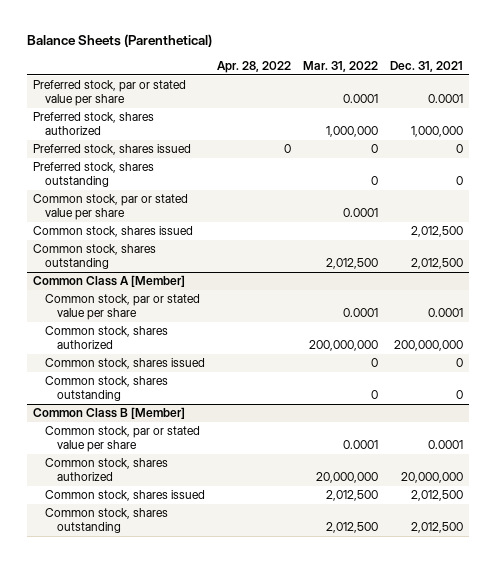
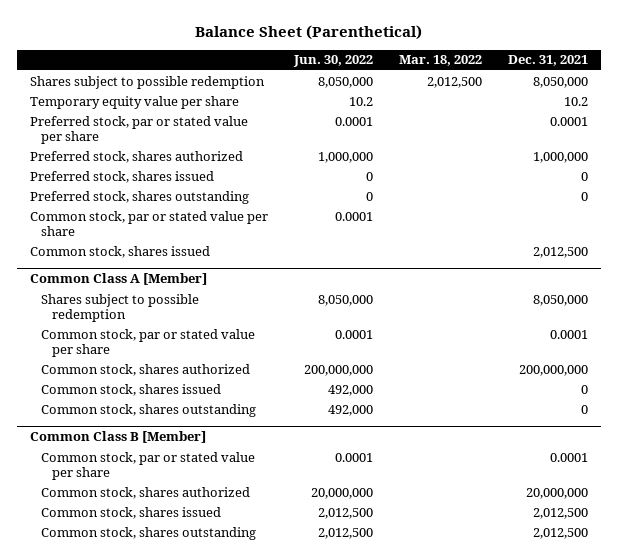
- Balance Sheets (Parenthetical)
+ Balance Sheet (Parenthetical)
- | Apr. 28, 2022 | Mar. 31, 2022 | Dec. 31, 2021
+ | Jun. 30, 2022 | Mar. 18, 2022 | Dec. 31, 2021
+ Shares subject to possible redemption | 8,050,000 | 2,012,500 | 8,050,000
+ Temporary equity value per share | 10.2 | | 10.2
- Common stock, shares outstanding | | 2,012,500 | 2,012,500
@ Common Class A [Member]
+ Shares subject to possible redemption | 8,050,000 | | 8,050,000

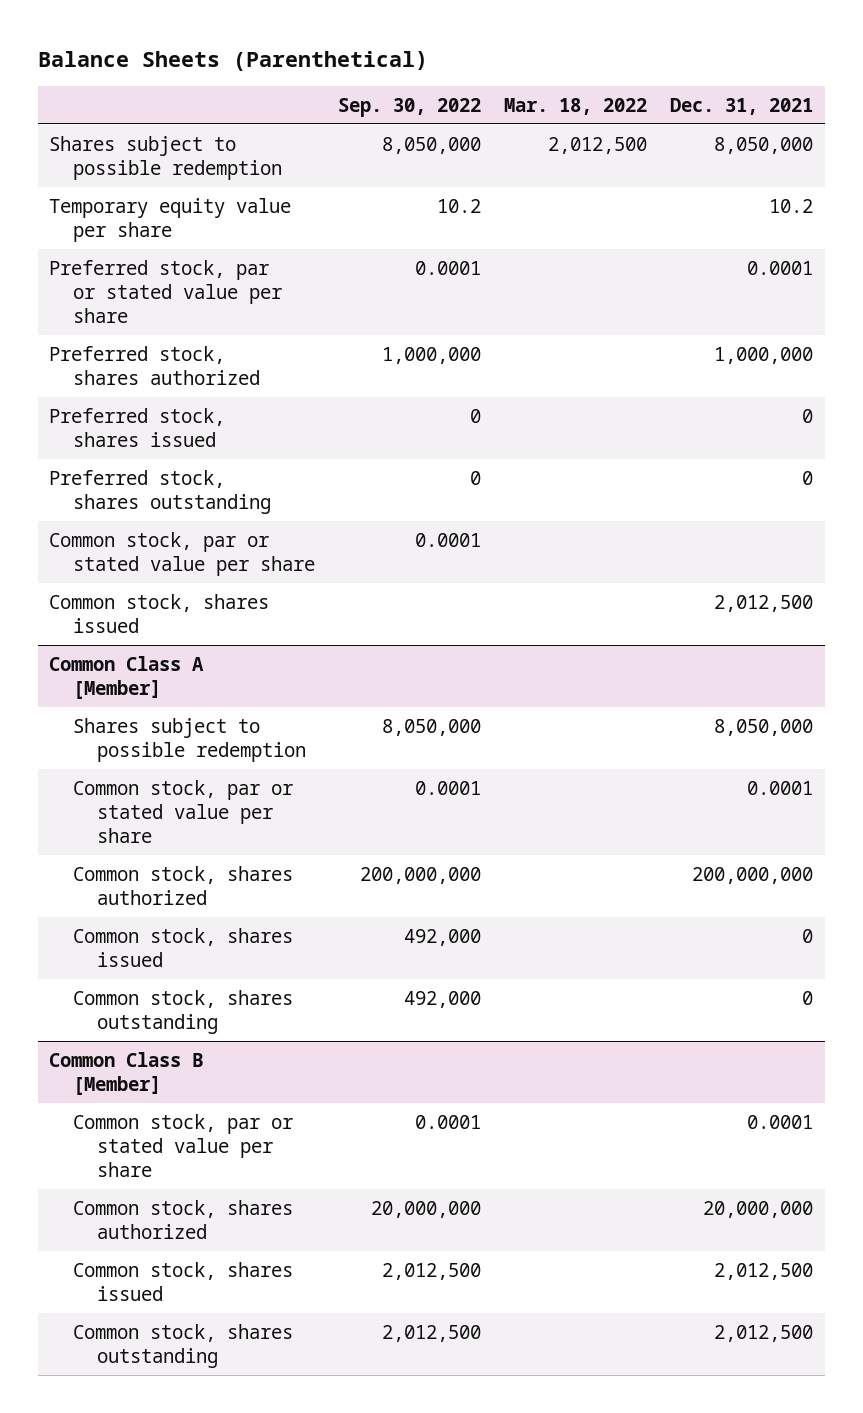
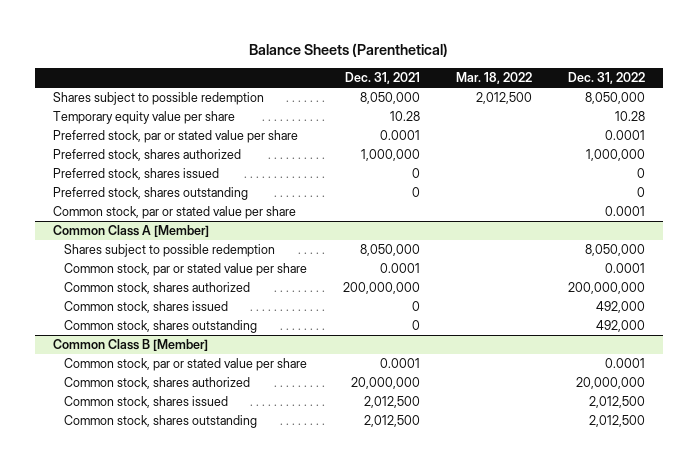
- | Sep. 30, 2022 | Mar. 18, 2022 | Dec. 31, 2021
+ | Dec. 31, 2021 | Mar. 18, 2022 | Dec. 31, 2022
- Temporary equity value per share | 10.2 | | 10.2
+ Temporary equity value per share | 10.28 | | 10.28
- Common stock, shares issued | | | 2,012,500

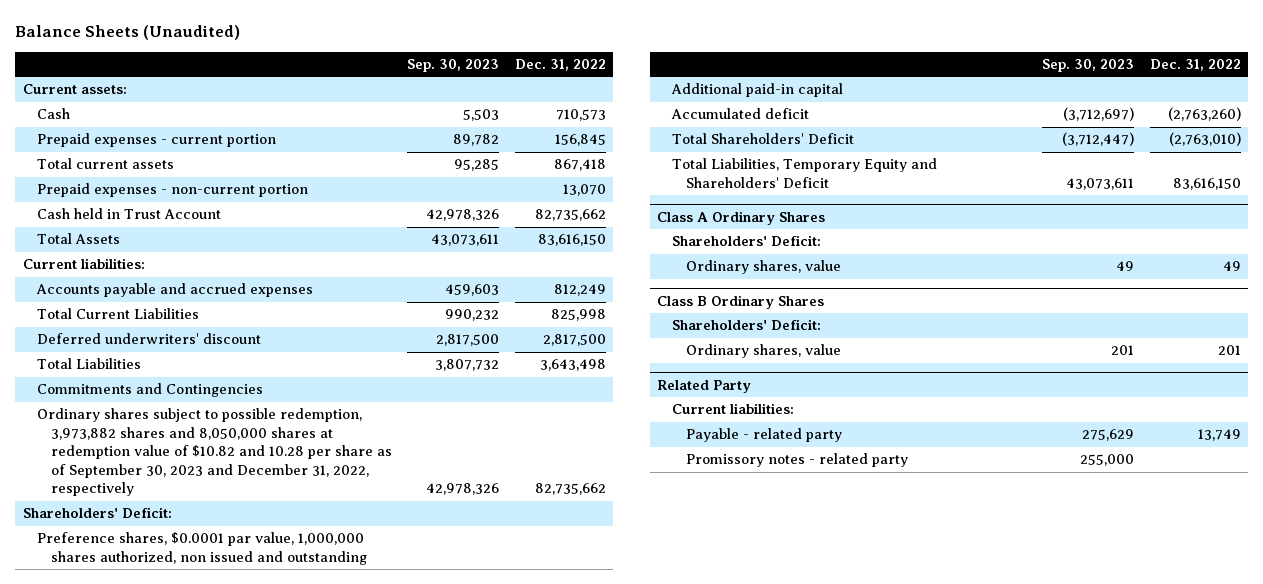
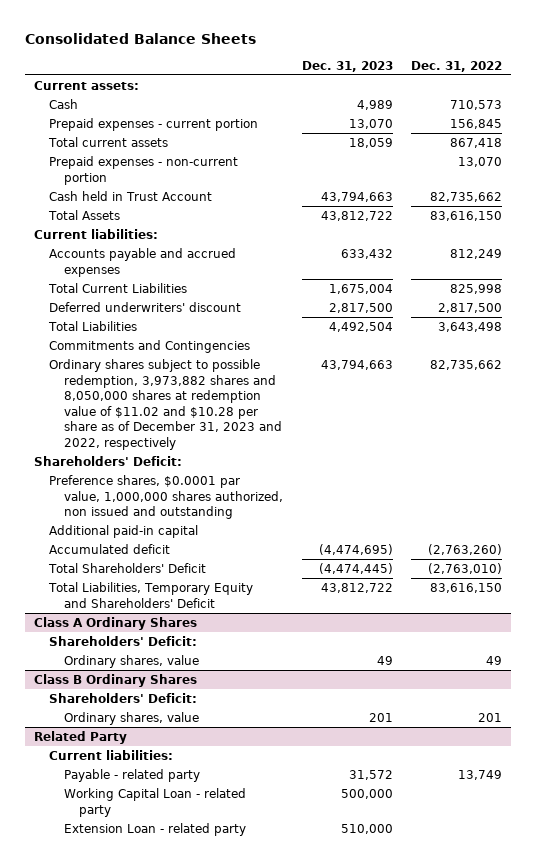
- Balance Sheets (Unaudited)
+ Consolidated Balance Sheets
- | Sep. 30, 2023 | Dec. 31, 2022
+ | Dec. 31, 2023 | Dec. 31, 2022
- Ordinary shares subject to possible redemption, 3,973,882 shares and 8,050,000 shares at redemption value of $10.82 and 10.28 per share as of September 30, 2023 and December 31, 2022, respectively | 42,978,326 | 82,735,662
+ Ordinary shares subject to possible redemption, 3,973,882 shares and 8,050,000 shares at redemption value of $11.02 and $10.28 per share as of December 31, 2023 and 2022, respectively | 43,794,663 | 82,735,662
@ Related Party
- Promissory notes - related party | 255,000 |
+ Working Capital Loan - related party | 500,000 |
+ Extension Loan - related party | 510,000 |

